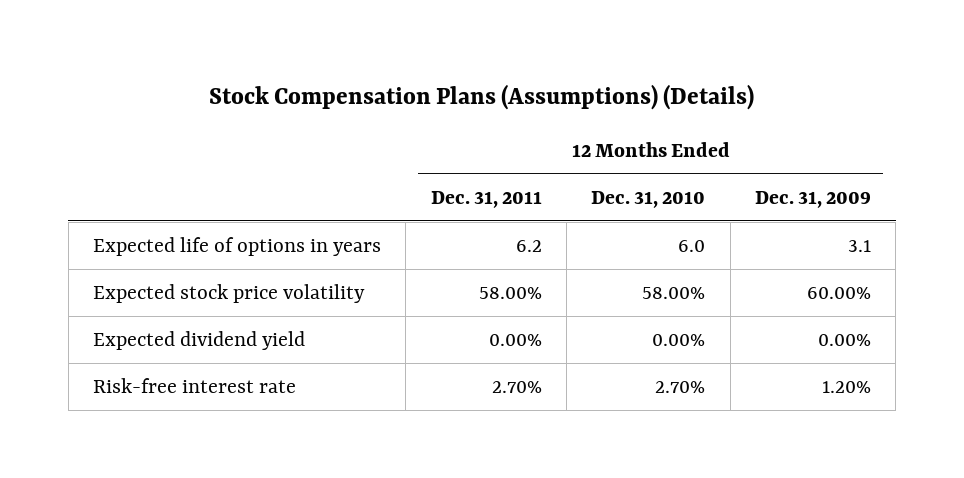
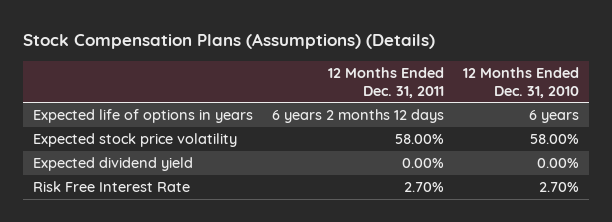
- | 12 Months Ended Dec. 31, 2011 | 12 Months Ended Dec. 31, 2010 | 12 Months Ended Dec. 31, 2009
+ | 12 Months Ended Dec. 31, 2011 | 12 Months Ended Dec. 31, 2010
- Expected life of options in years | 6.2 | 6.0 | 3.1
+ Expected life of options in years | 6 years 2 months 12 days | 6 years
- Risk-free interest rate | 2.70% | 2.70% | 1.20%
+ Risk Free Interest Rate | 2.70% | 2.70%

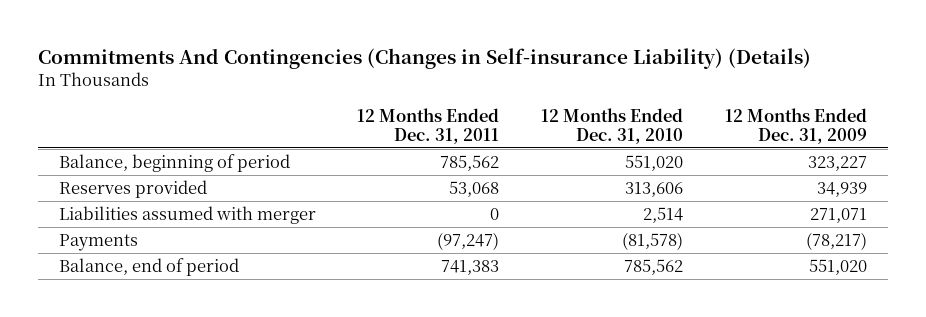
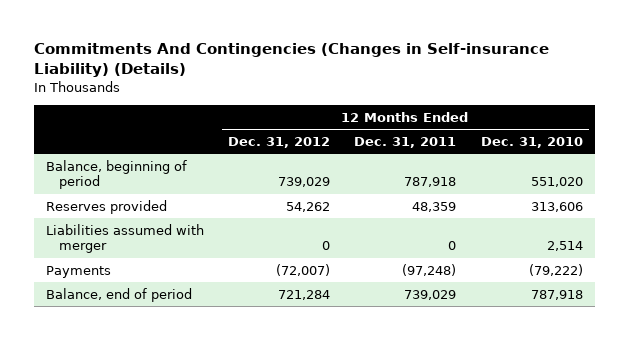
- | 12 Months Ended Dec. 31, 2011 | 12 Months Ended Dec. 31, 2010 | 12 Months Ended Dec. 31, 2009
+ | 12 Months Ended Dec. 31, 2012 | 12 Months Ended Dec. 31, 2011 | 12 Months Ended Dec. 31, 2010
- Balance, beginning of period | 785,562 | 551,020 | 323,227
- Reserves provided | 53,068 | 313,606 | 34,939
+ Balance, beginning of period | 739,029 | 787,918 | 551,020
+ Reserves provided | 54,262 | 48,359 | 313,606
- Payments | (97,247) | (81,578) | (78,217)
- Balance, end of period | 741,383 | 785,562 | 551,020
+ Payments | (72,007) | (97,248) | (79,222)
+ Balance, end of period | 721,284 | 739,029 | 787,918

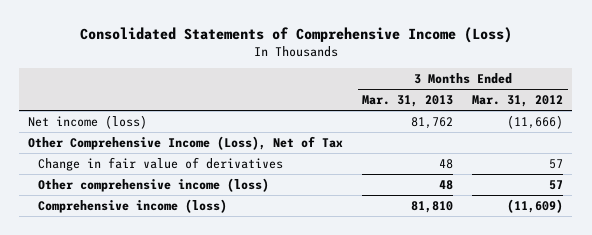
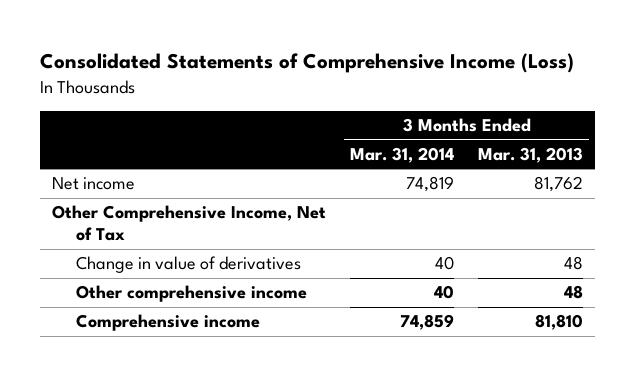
- | 3 Months Ended Mar. 31, 2013 | 3 Months Ended Mar. 31, 2012
+ | 3 Months Ended Mar. 31, 2014 | 3 Months Ended Mar. 31, 2013
- Net income (loss) | 81,762 | (11,666)
- Other Comprehensive Income (Loss), Net of Tax
- Change in fair value of derivatives | 48 | 57
- Other comprehensive income (loss) | 48 | 57
- Comprehensive income (loss) | 81,810 | (11,609)
+ Net income | 74,819 | 81,762
+ Other Comprehensive Income, Net of Tax
+ Change in value of derivatives | 40 | 48
+ Other comprehensive income | 40 | 48
+ Comprehensive income | 74,859 | 81,810

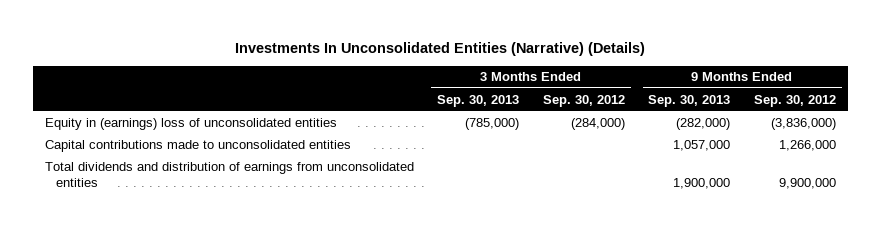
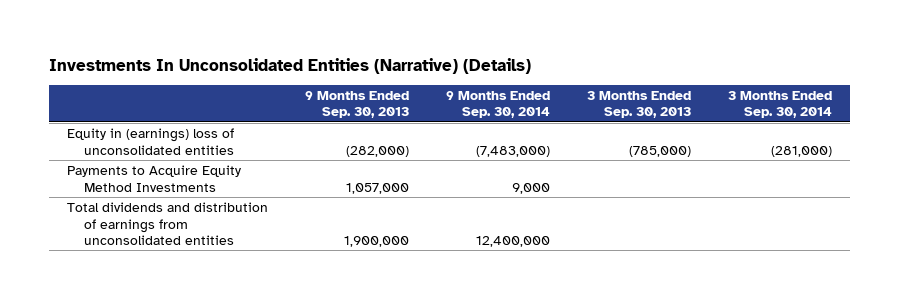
- | 3 Months Ended Sep. 30, 2013 | 3 Months Ended Sep. 30, 2012 | 9 Months Ended Sep. 30, 2013 | 9 Months Ended Sep. 30, 2012
+ | 9 Months Ended Sep. 30, 2013 | 9 Months Ended Sep. 30, 2014 | 3 Months Ended Sep. 30, 2013 | 3 Months Ended Sep. 30, 2014
- Capital contributions made to unconsolidated entities | | | 1,057,000 | 1,266,000
+ Payments to Acquire Equity Method Investments | 1,057,000 | 9,000 | |

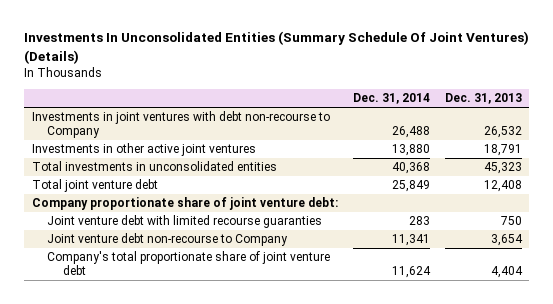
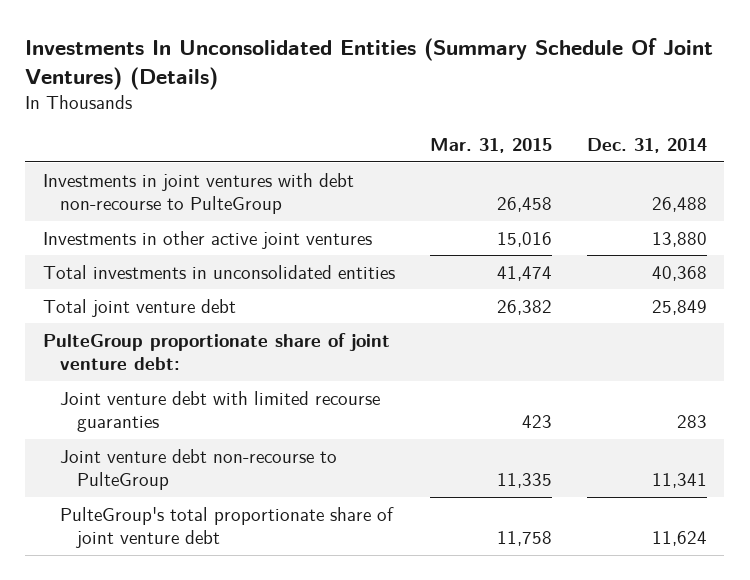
- | Dec. 31, 2014 | Dec. 31, 2013
+ | Mar. 31, 2015 | Dec. 31, 2014
- Investments in joint ventures with debt non-recourse to Company | 26,488 | 26,532
+ Investments in joint ventures with debt non-recourse to PulteGroup | 26,458 | 26,488
- Company proportionate share of joint venture debt:
+ PulteGroup proportionate share of joint venture debt:
- Joint venture debt non-recourse to Company | 11,341 | 3,654
- Company's total proportionate share of joint venture debt | 11,624 | 4,404
+ Joint venture debt non-recourse to PulteGroup | 11,335 | 11,341
+ PulteGroup's total proportionate share of joint venture debt | 11,758 | 11,624

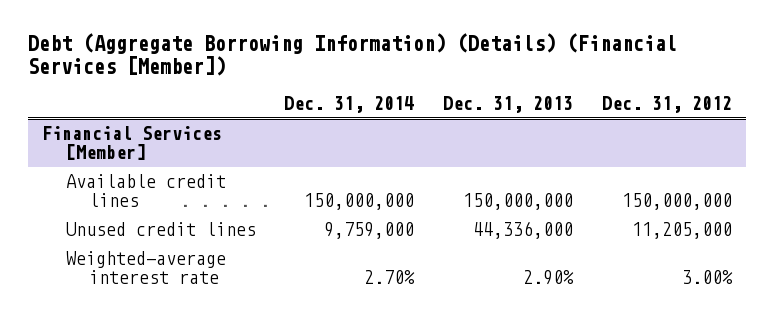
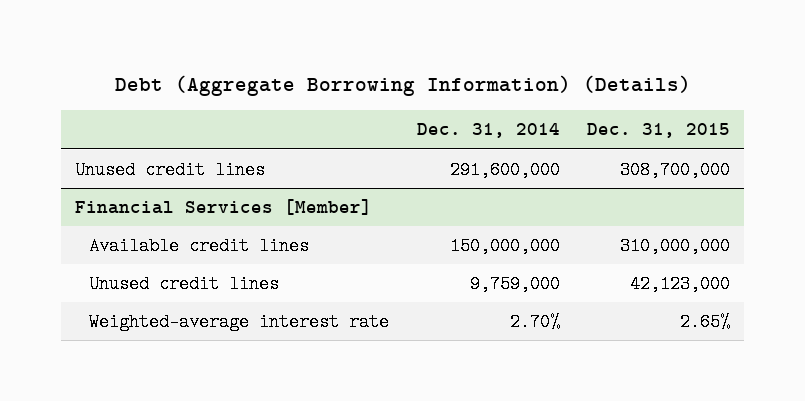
- Debt (Aggregate Borrowing Information) (Details) (Financial Services [Member])
+ Debt (Aggregate Borrowing Information) (Details)
- | Dec. 31, 2014 | Dec. 31, 2013 | Dec. 31, 2012
+ | Dec. 31, 2014 | Dec. 31, 2015
+ Unused credit lines | 291,600,000 | 308,700,000

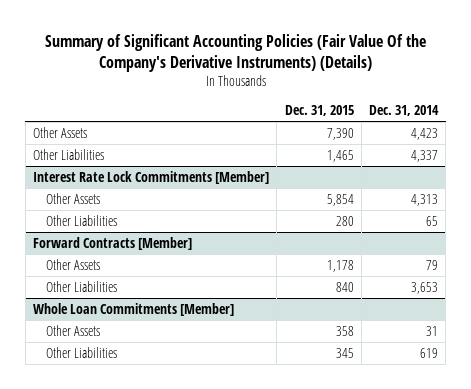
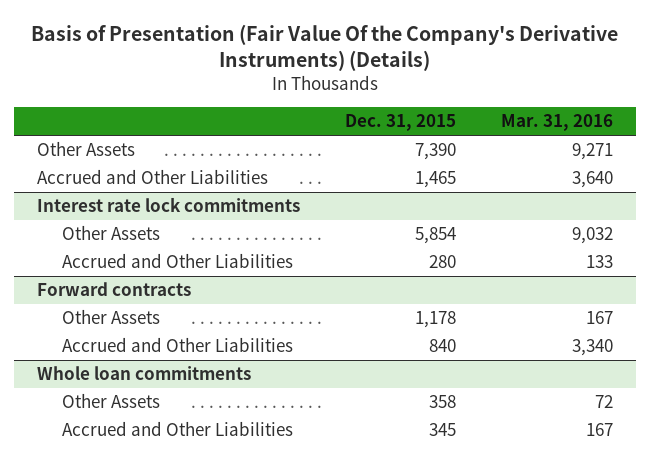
- Summary of Significant Accounting Policies (Fair Value Of the Company's Derivative Instruments) (Details)
+ Basis of Presentation (Fair Value Of the Company's Derivative Instruments) (Details)
- | Dec. 31, 2015 | Dec. 31, 2014
+ | Dec. 31, 2015 | Mar. 31, 2016
- Other Liabilities | 1,465 | 4,337
- Interest Rate Lock Commitments [Member]
+ Accrued and Other Liabilities | 1,465 | 3,640
+ Interest rate lock commitments
- Other Liabilities | 280 | 65
- Forward Contracts [Member]
+ Accrued and Other Liabilities | 280 | 133
+ Forward contracts
- Other Liabilities | 840 | 3,653
- Whole Loan Commitments [Member]
+ Accrued and Other Liabilities | 840 | 3,340
+ Whole loan commitments
- Other Liabilities | 345 | 619
+ Accrued and Other Liabilities | 345 | 167

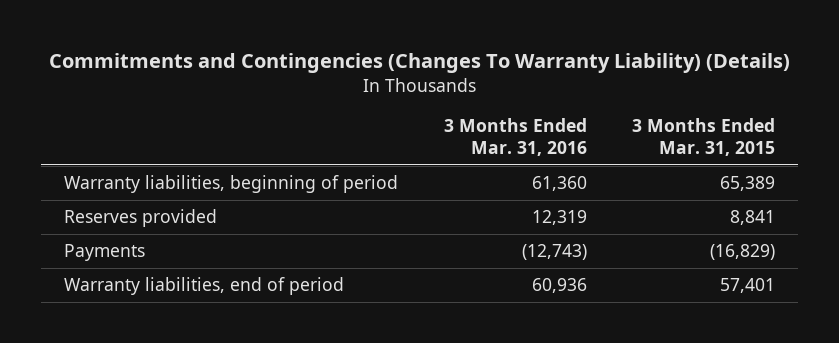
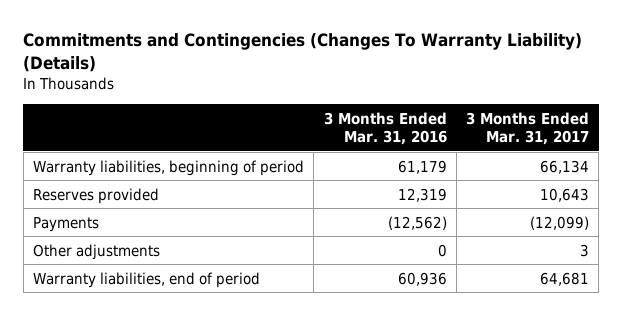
- | 3 Months Ended Mar. 31, 2016 | 3 Months Ended Mar. 31, 2015
+ | 3 Months Ended Mar. 31, 2016 | 3 Months Ended Mar. 31, 2017
- Warranty liabilities, beginning of period | 61,360 | 65,389
+ Warranty liabilities, beginning of period | 61,179 | 66,134
- Payments | (12,743) | (16,829)
+ Payments | (12,562) | (12,099)
+ Other adjustments | 0 | 3

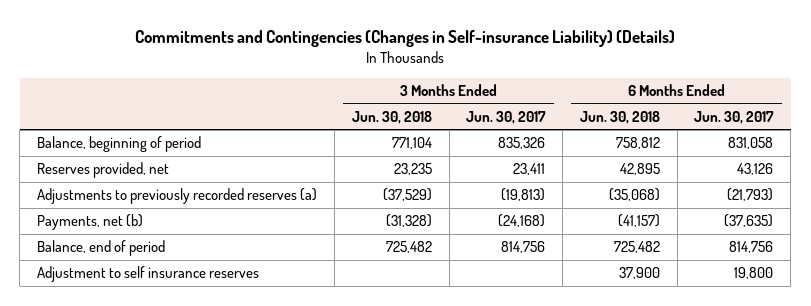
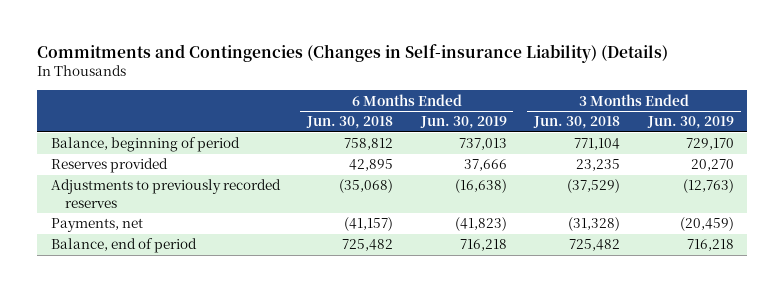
- | 3 Months Ended Jun. 30, 2018 | 3 Months Ended Jun. 30, 2017 | 6 Months Ended Jun. 30, 2018 | 6 Months Ended Jun. 30, 2017
+ | 6 Months Ended Jun. 30, 2018 | 6 Months Ended Jun. 30, 2019 | 3 Months Ended Jun. 30, 2018 | 3 Months Ended Jun. 30, 2019
- Reserves provided, net | 23,235 | 23,411 | 42,895 | 43,126
- Adjustments to previously recorded reserves (a) | (37,529) | (19,813) | (35,068) | (21,793)
- Payments, net (b) | (31,328) | (24,168) | (41,157) | (37,635)
+ Reserves provided | 42,895 | 37,666 | 23,235 | 20,270
+ Adjustments to previously recorded reserves | (35,068) | (16,638) | (37,529) | (12,763)
+ Payments, net | (41,157) | (41,823) | (31,328) | (20,459)
- Adjustment to self insurance reserves | | | 37,900 | 19,800

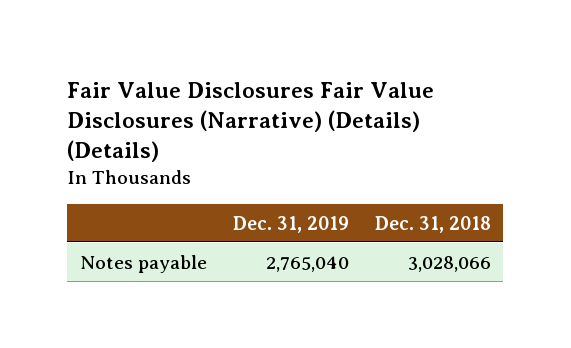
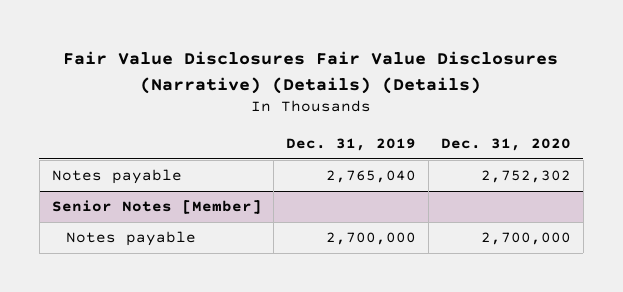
- | Dec. 31, 2019 | Dec. 31, 2018
+ | Dec. 31, 2019 | Dec. 31, 2020
+ Senior Notes [Member]
+ Notes payable | 2,700,000 | 2,700,000

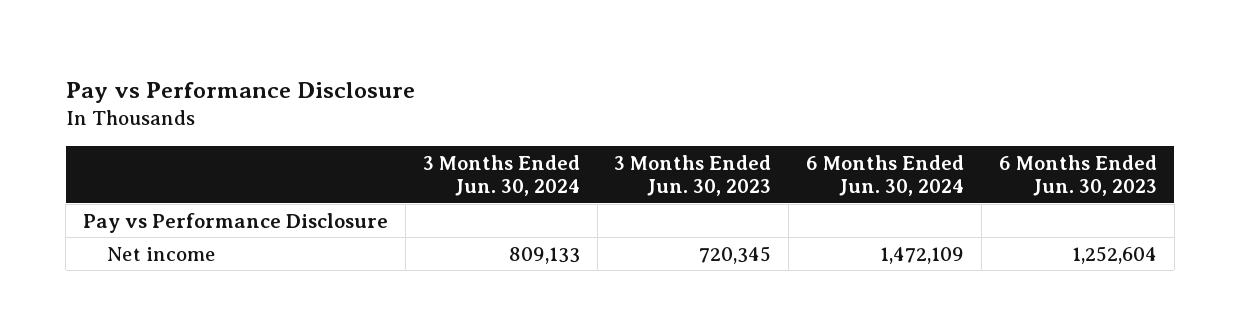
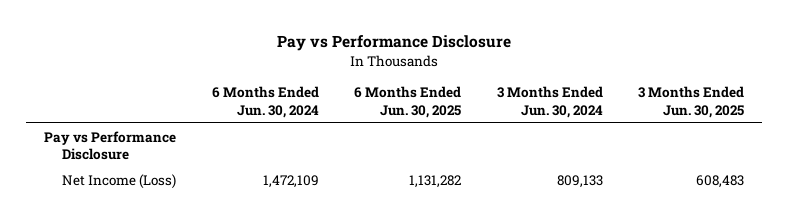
- | 3 Months Ended Jun. 30, 2024 | 3 Months Ended Jun. 30, 2023 | 6 Months Ended Jun. 30, 2024 | 6 Months Ended Jun. 30, 2023
+ | 6 Months Ended Jun. 30, 2024 | 6 Months Ended Jun. 30, 2025 | 3 Months Ended Jun. 30, 2024 | 3 Months Ended Jun. 30, 2025
- Net income | 809,133 | 720,345 | 1,472,109 | 1,252,604
+ Net Income (Loss) | 1,472,109 | 1,131,282 | 809,133 | 608,483

